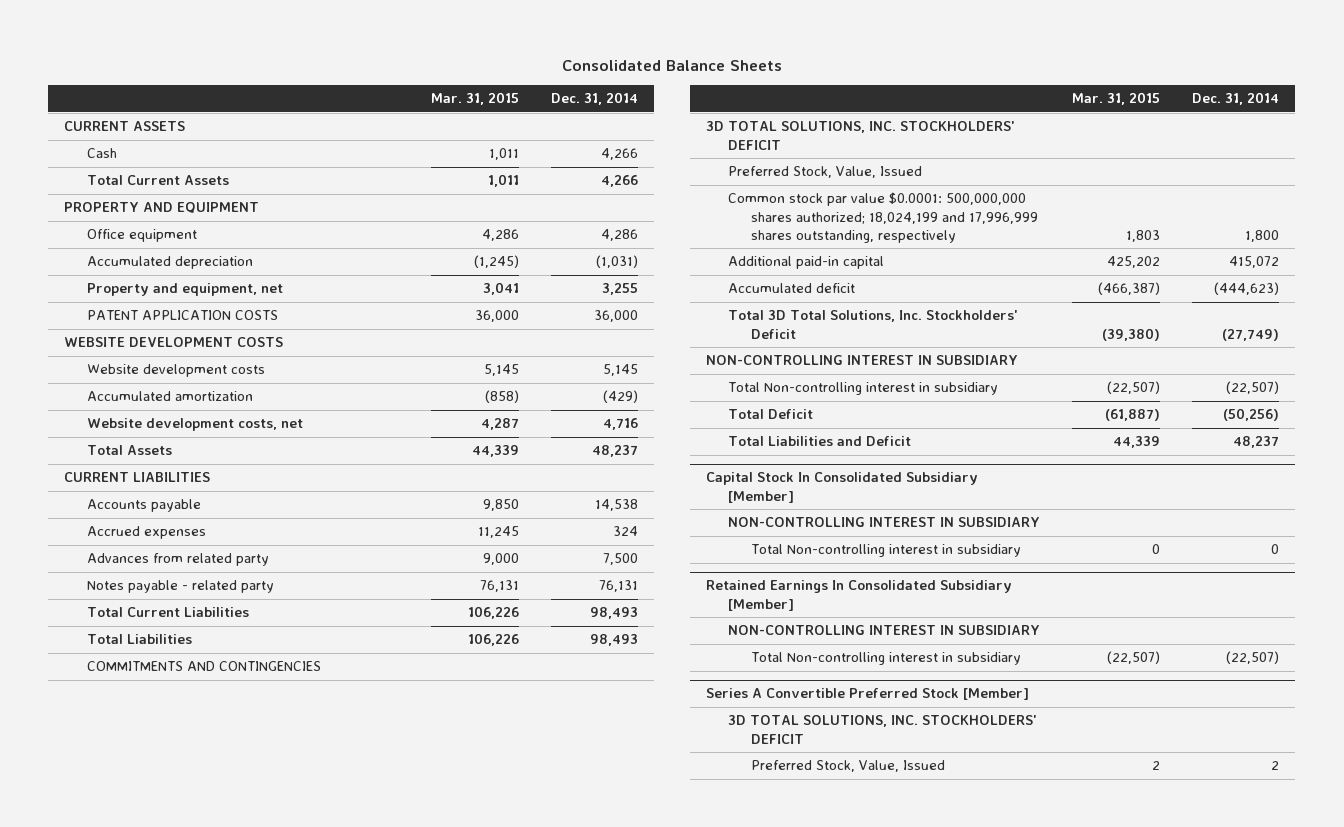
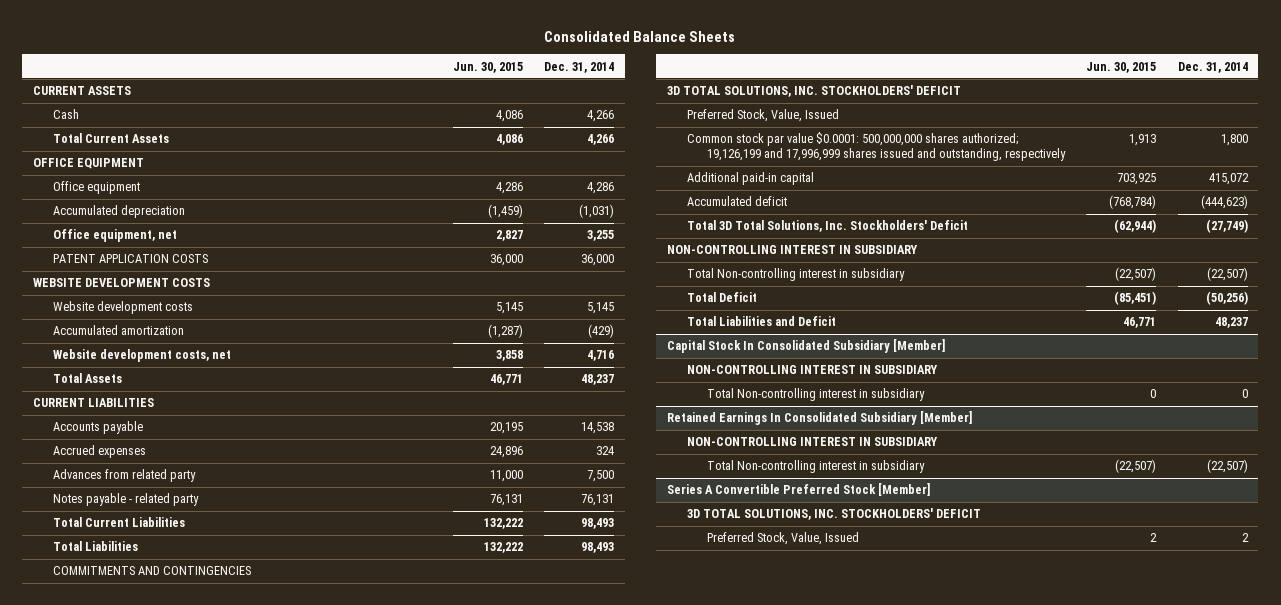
- | Mar. 31, 2015 | Dec. 31, 2014
+ | Jun. 30, 2015 | Dec. 31, 2014
- PROPERTY AND EQUIPMENT
+ OFFICE EQUIPMENT
- Property and equipment, net | 3,041 | 3,255
+ Office equipment, net | 2,827 | 3,255
- Common stock par value $0.0001: 500,000,000 shares authorized; 18,024,199 and 17,996,999 shares outstanding, respectively | 1,803 | 1,800
+ Common stock par value $0.0001: 500,000,000 shares authorized; 19,126,199 and 17,996,999 shares issued and outstanding, respectively | 1,913 | 1,800

